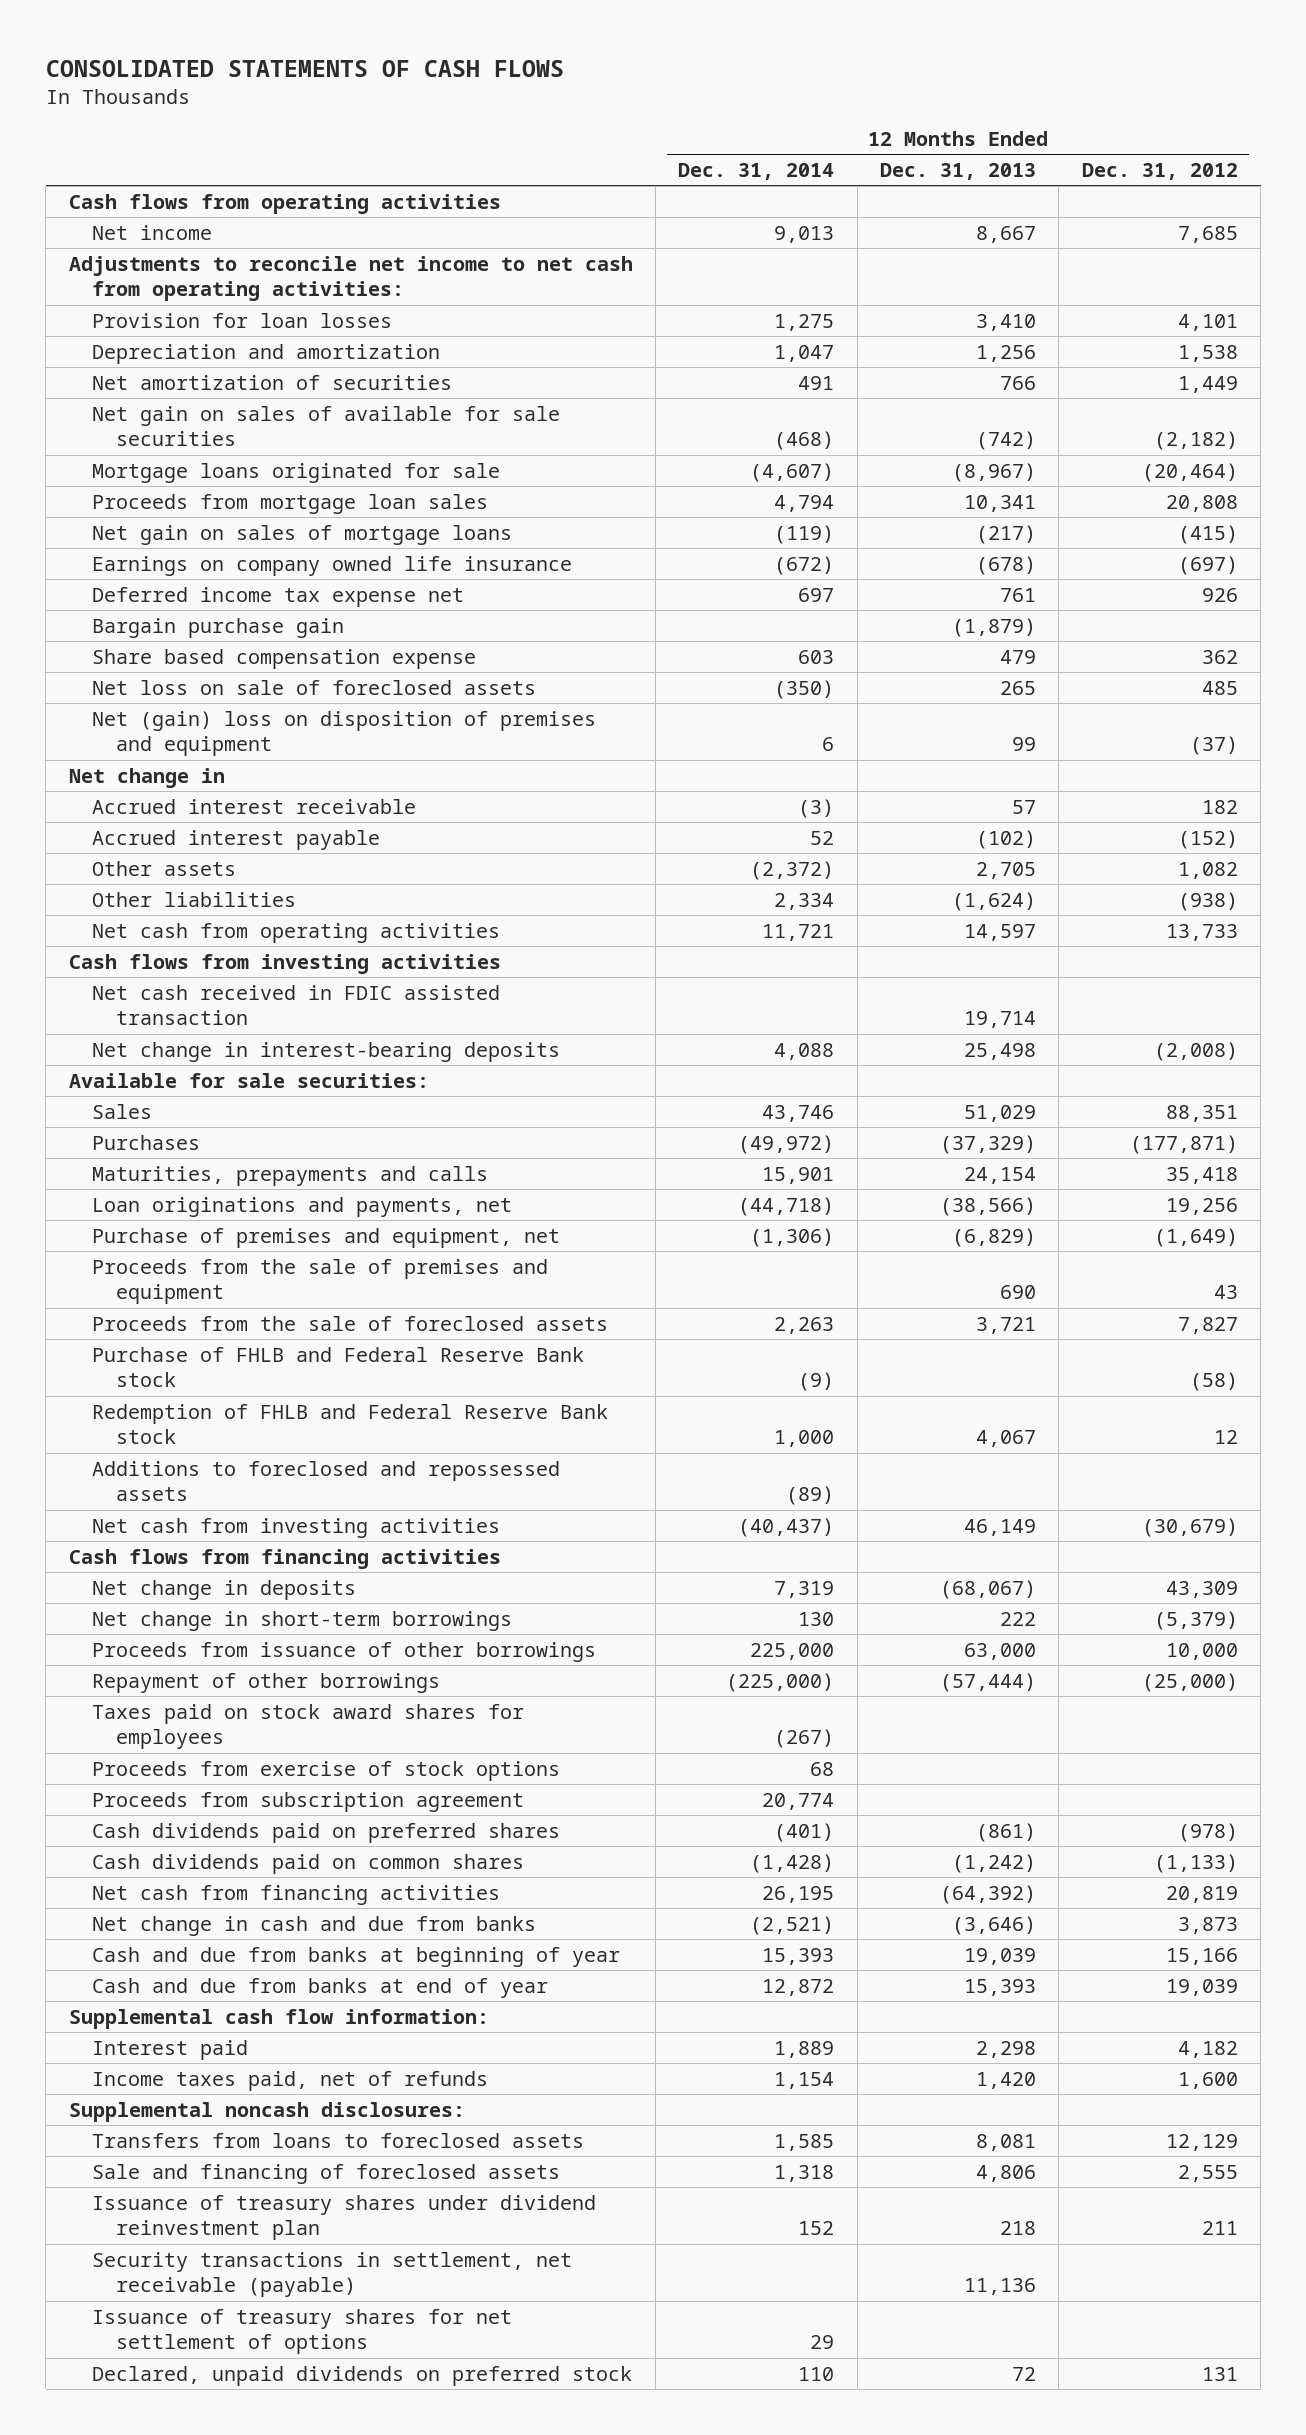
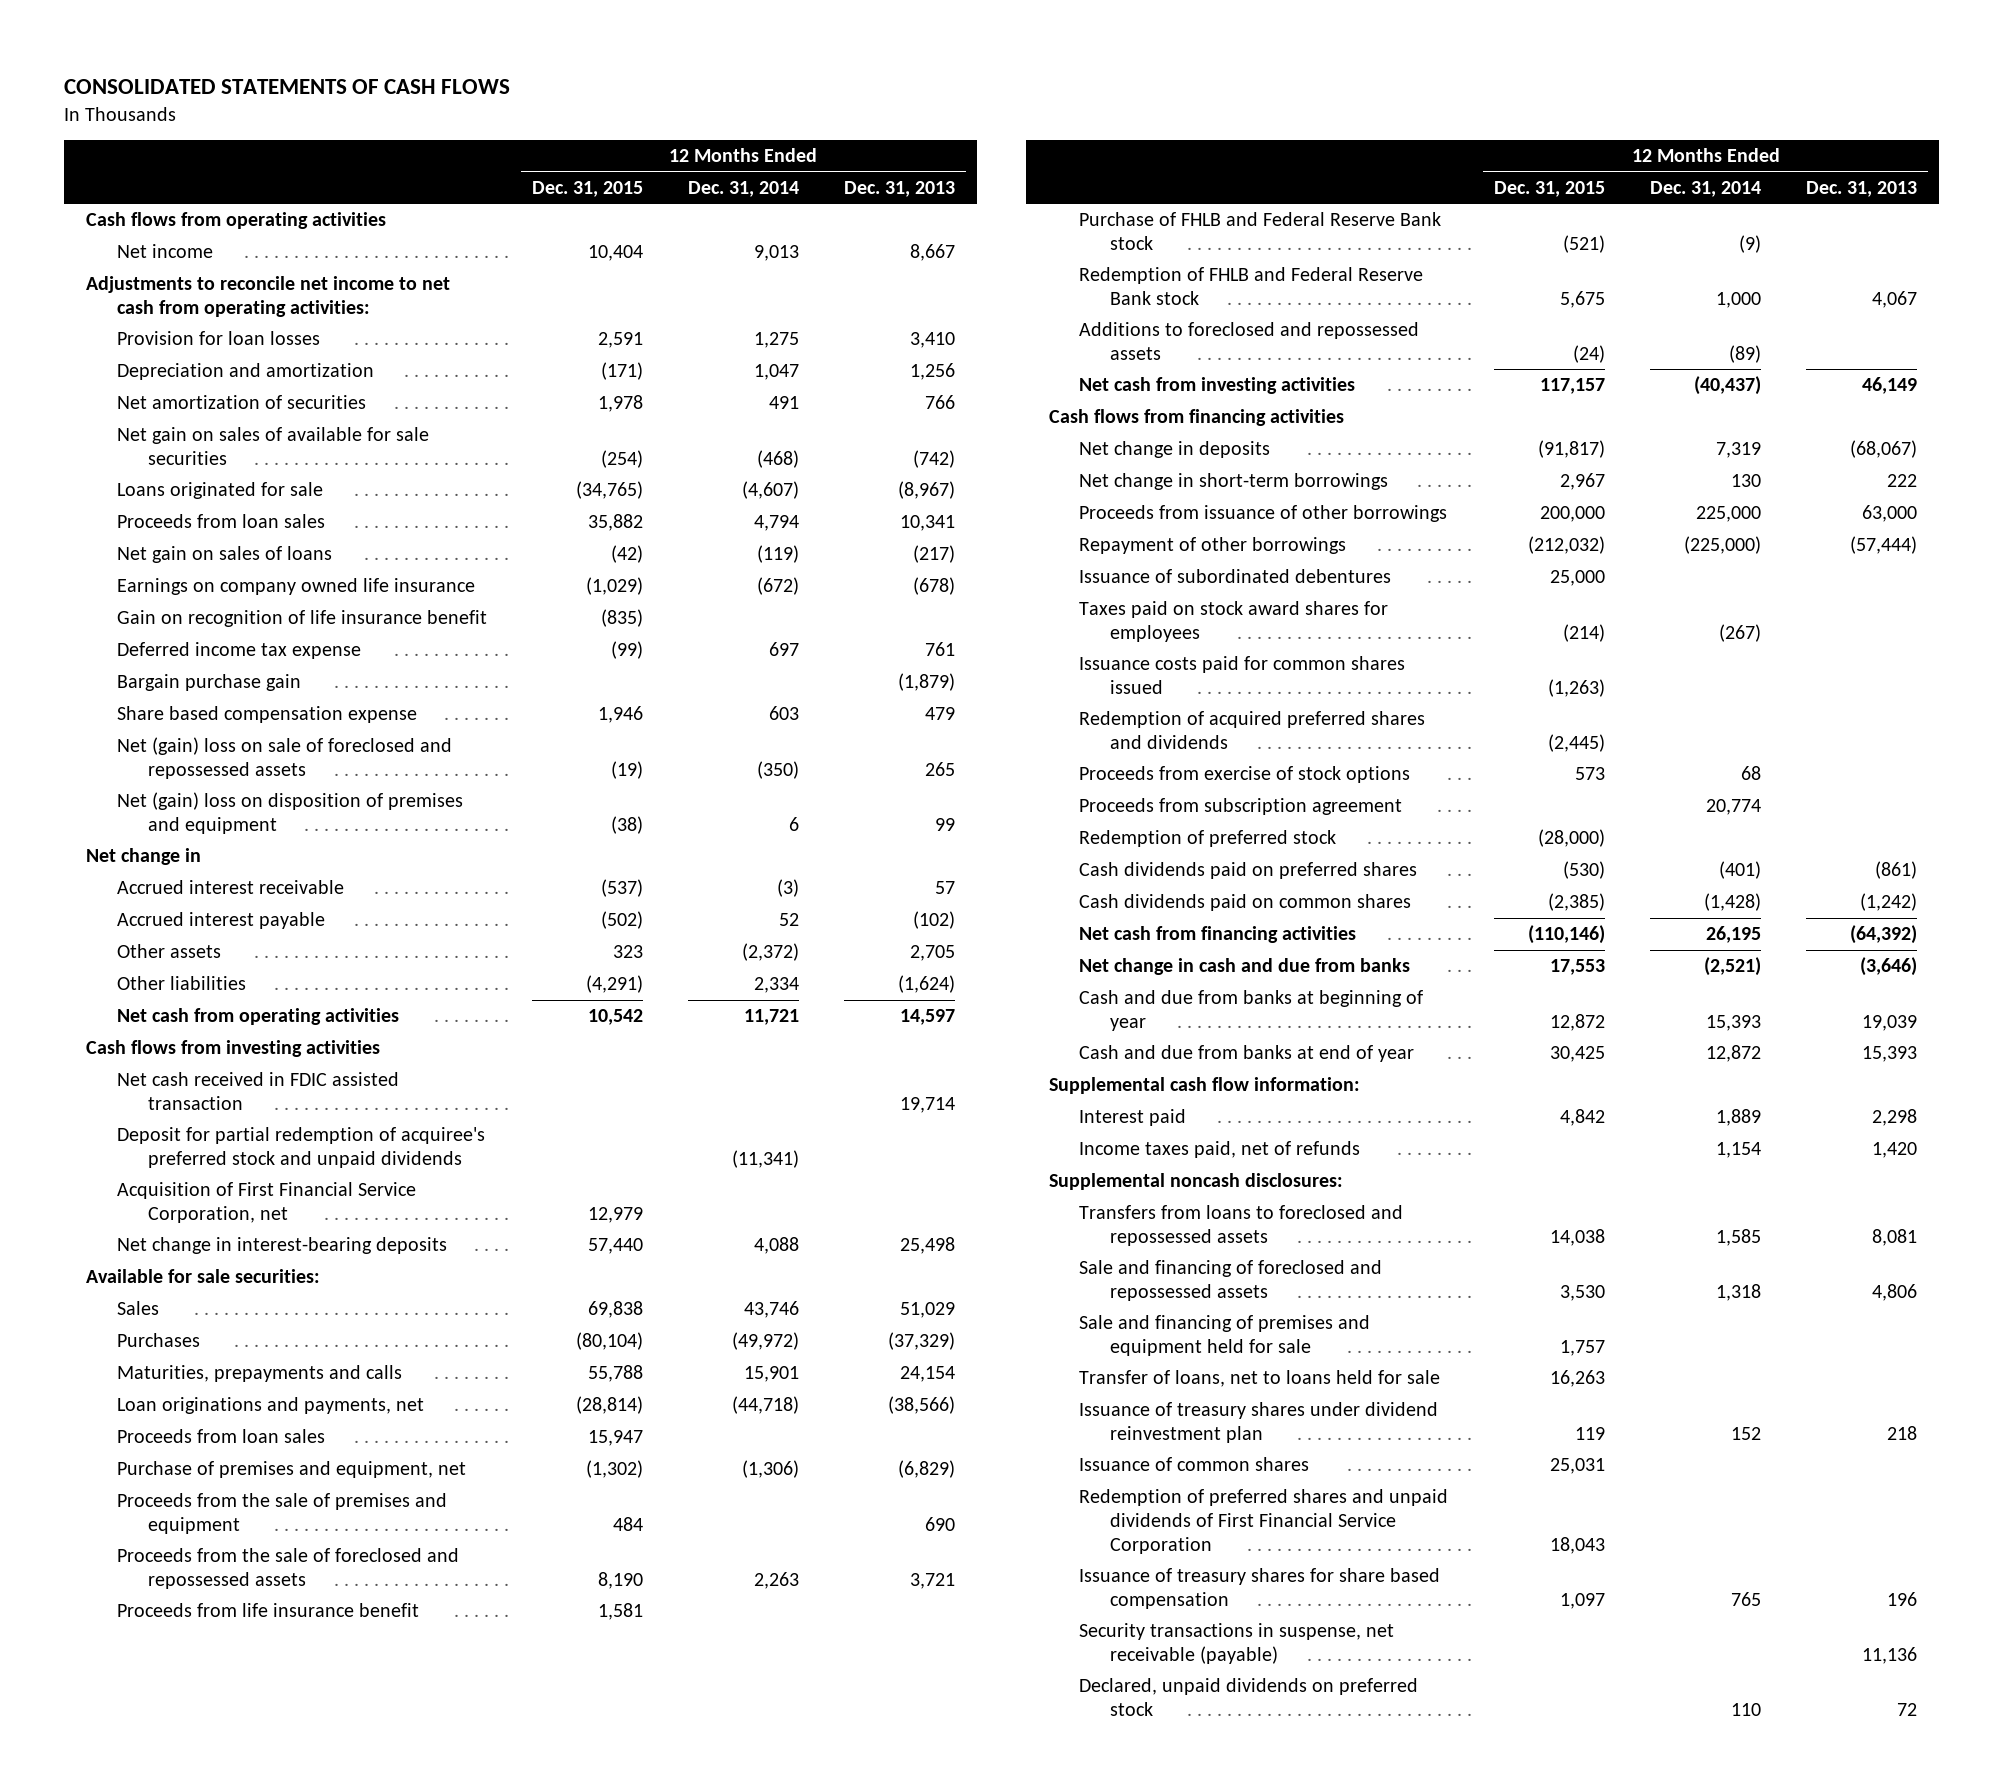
- | 12 Months Ended Dec. 31, 2014 | 12 Months Ended Dec. 31, 2013 | 12 Months Ended Dec. 31, 2012
+ | 12 Months Ended Dec. 31, 2015 | 12 Months Ended Dec. 31, 2014 | 12 Months Ended Dec. 31, 2013
- Mortgage loans originated for sale | (4,607) | (8,967) | (20,464)
- Proceeds from mortgage loan sales | 4,794 | 10,341 | 20,808
- Net gain on sales of mortgage loans | (119) | (217) | (415)
+ Loans originated for sale | (34,765) | (4,607) | (8,967)
+ Proceeds from loan sales | 35,882 | 4,794 | 10,341
+ Net gain on sales of loans | (42) | (119) | (217)
- Deferred income tax expense net | 697 | 761 | 926
+ Gain on recognition of life insurance benefit | (835) | |
+ Deferred income tax expense | (99) | 697 | 761
- Net loss on sale of foreclosed assets | (350) | 265 | 485
+ Net (gain) loss on sale of foreclosed and repossessed assets | (19) | (350) | 265
+ Deposit for partial redemption of acquiree's preferred stock and unpaid dividends | | (11,341) |
+ Acquisition of First Financial Service Corporation, net | 12,979 | |
+ Proceeds from loan sales | 15,947 | |
- Proceeds from the sale of foreclosed assets | 2,263 | 3,721 | 7,827
+ Proceeds from the sale of foreclosed and repossessed assets | 8,190 | 2,263 | 3,721
+ Proceeds from life insurance benefit | 1,581 | |
+ Issuance of subordinated debentures | 25,000 | |
+ Issuance costs paid for common shares issued | (1,263) | |
+ Redemption of acquired preferred shares and dividends | (2,445) | |
+ Redemption of preferred stock | (28,000) | |
- Transfers from loans to foreclosed assets | 1,585 | 8,081 | 12,129
- Sale and financing of foreclosed assets | 1,318 | 4,806 | 2,555
+ Transfers from loans to foreclosed and repossessed assets | 14,038 | 1,585 | 8,081
+ Sale and financing of foreclosed and repossessed assets | 3,530 | 1,318 | 4,806
+ Sale and financing of premises and equipment held for sale | 1,757 | |
+ Transfer of loans, net to loans held for sale | 16,263 | |
- Security transactions in settlement, net receivable (payable) | | 11,136 |
- Issuance of treasury shares for net settlement of options | 29 | |
+ Issuance of common shares | 25,031 | |
+ Redemption of preferred shares and unpaid dividends of First Financial Service Corporation | 18,043 | |
+ Issuance of treasury shares for share based compensation | 1,097 | 765 | 196
+ Security transactions in suspense, net receivable (payable) | | | 11,136

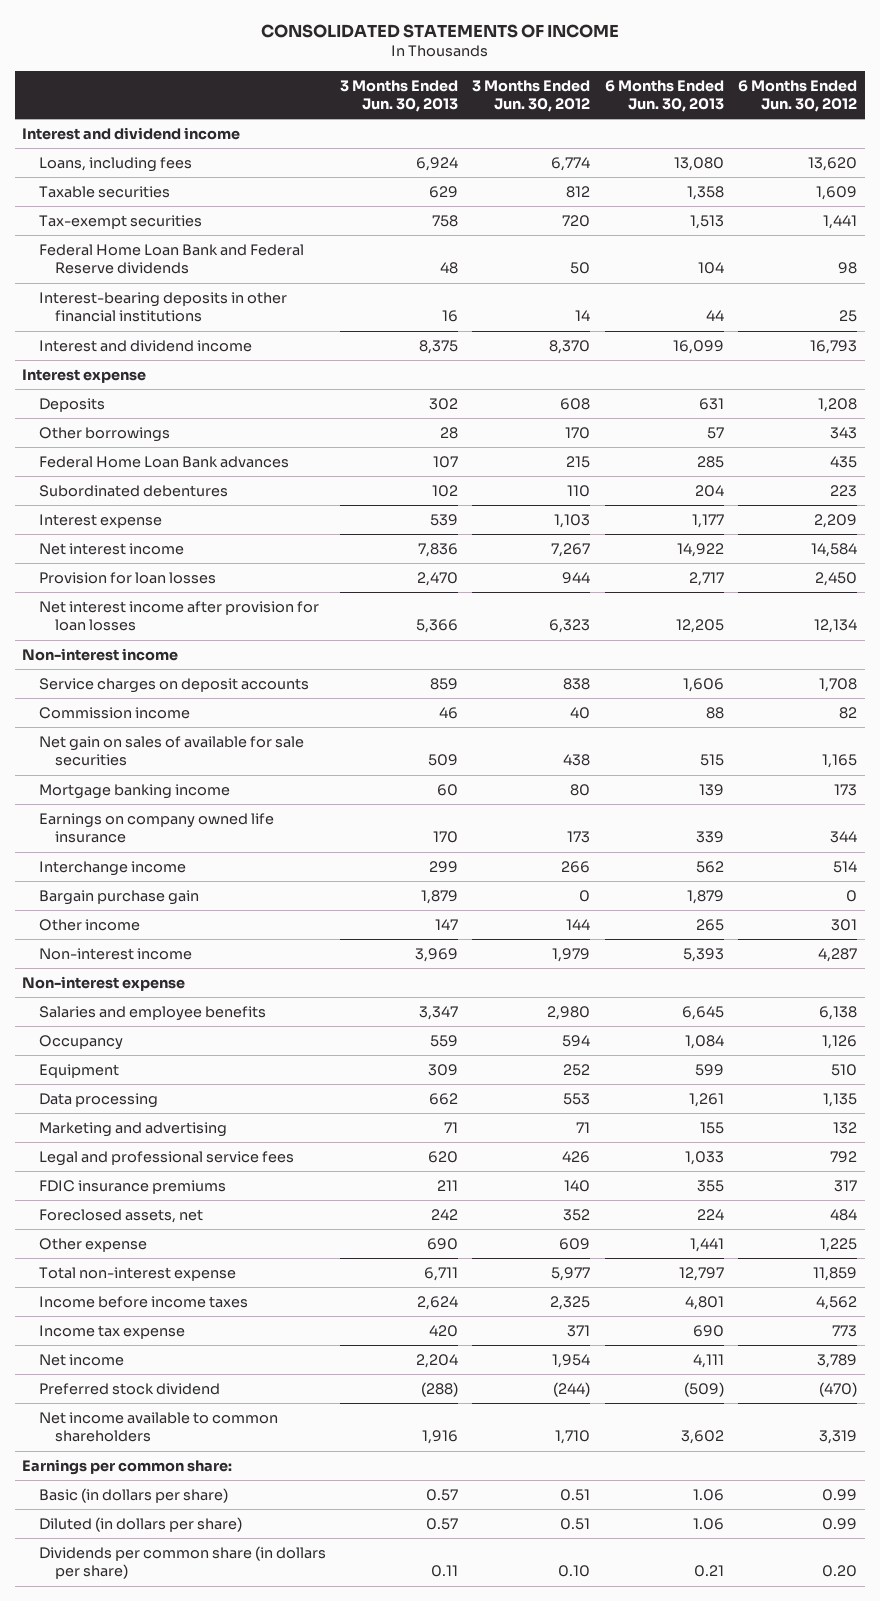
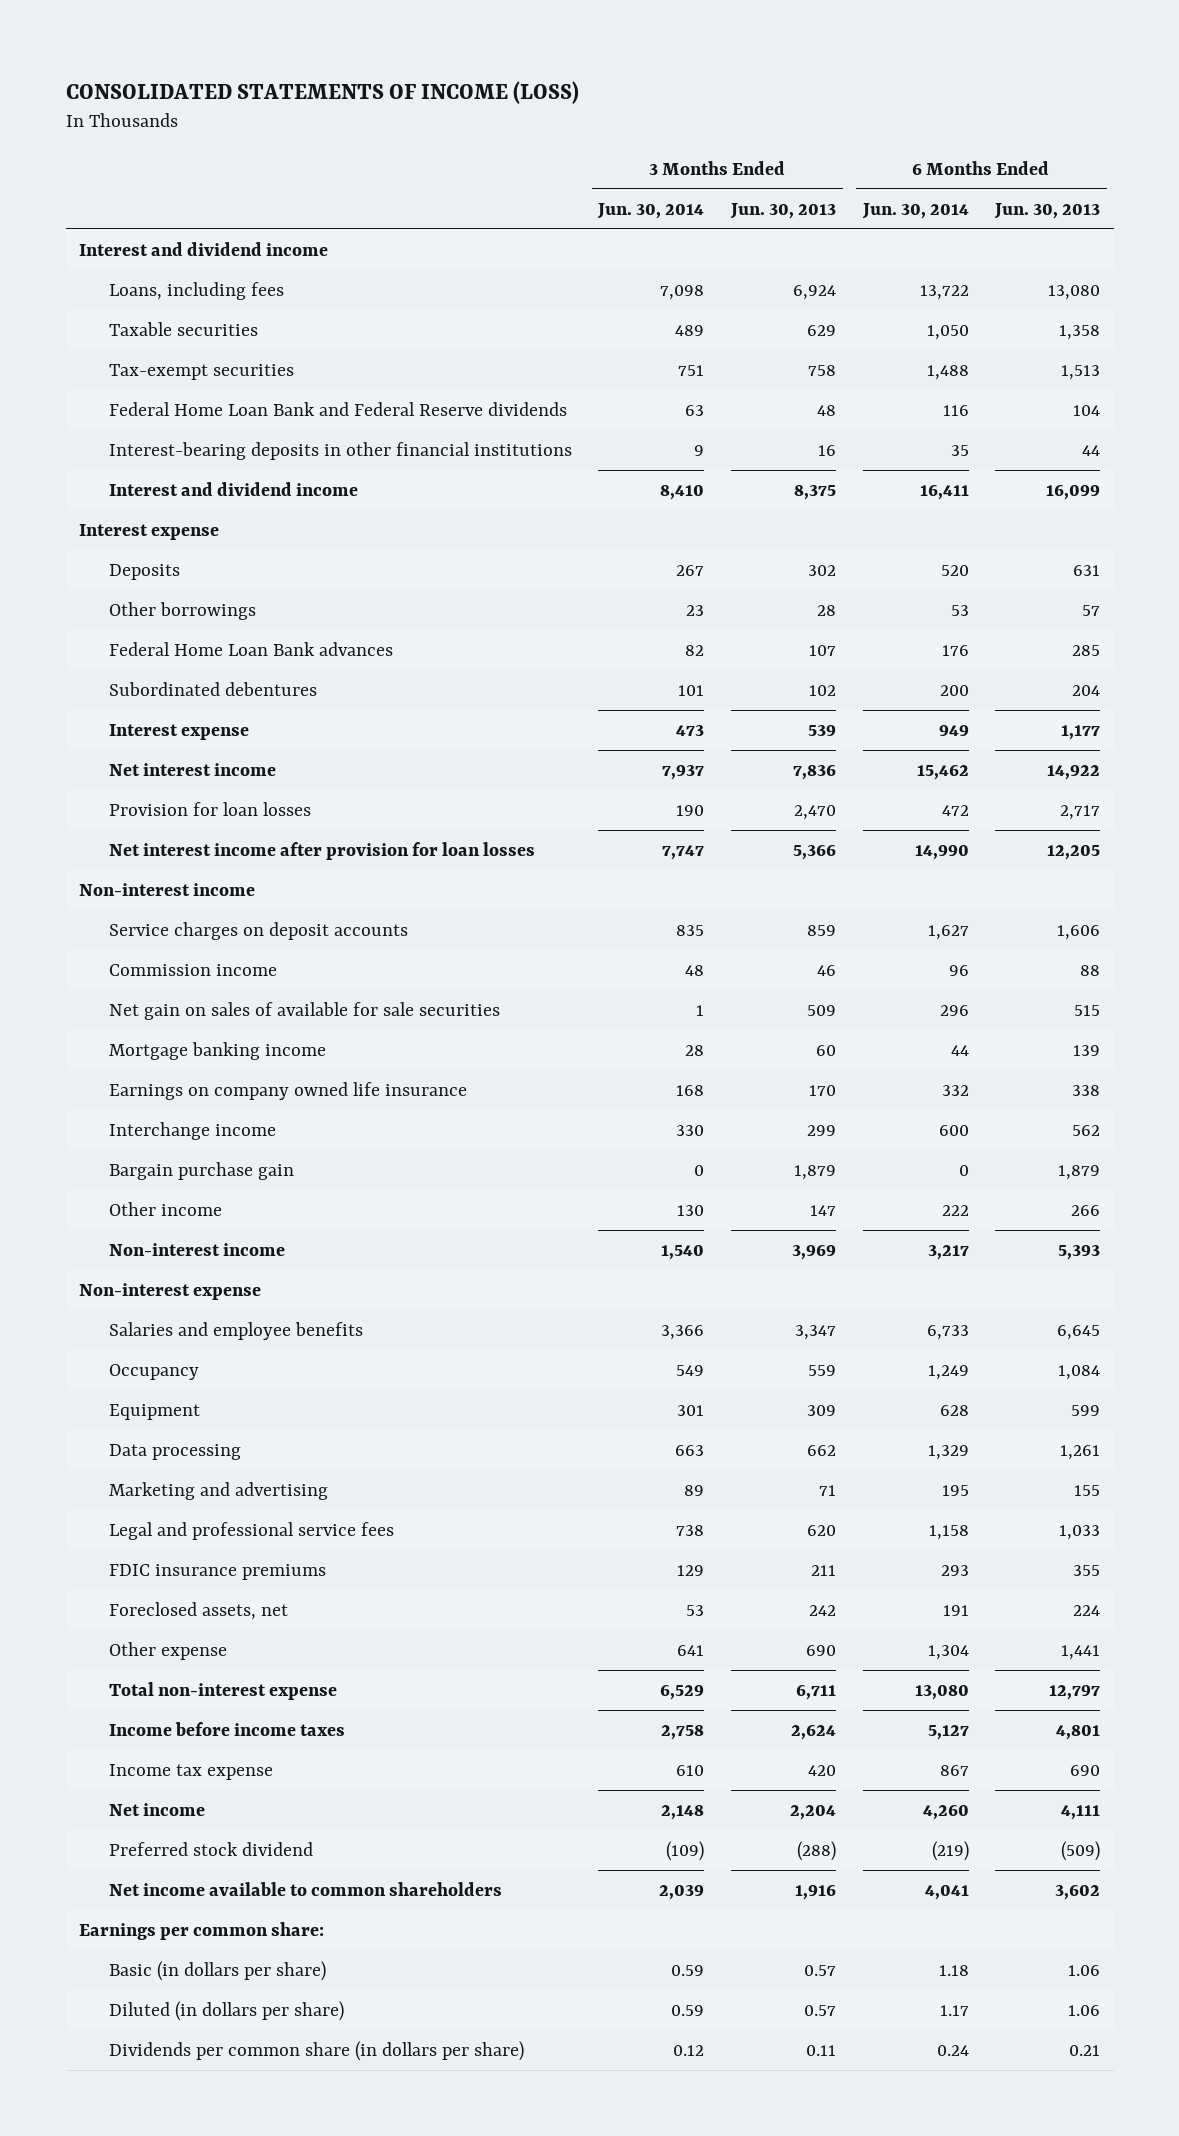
- CONSOLIDATED STATEMENTS OF INCOME
+ CONSOLIDATED STATEMENTS OF INCOME (LOSS)
- | 3 Months Ended Jun. 30, 2013 | 3 Months Ended Jun. 30, 2012 | 6 Months Ended Jun. 30, 2013 | 6 Months Ended Jun. 30, 2012
+ | 3 Months Ended Jun. 30, 2014 | 3 Months Ended Jun. 30, 2013 | 6 Months Ended Jun. 30, 2014 | 6 Months Ended Jun. 30, 2013
- Earnings on company owned life insurance | 170 | 173 | 339 | 344
+ Earnings on company owned life insurance | 168 | 170 | 332 | 338
- Other income | 147 | 144 | 265 | 301
+ Other income | 130 | 147 | 222 | 266

